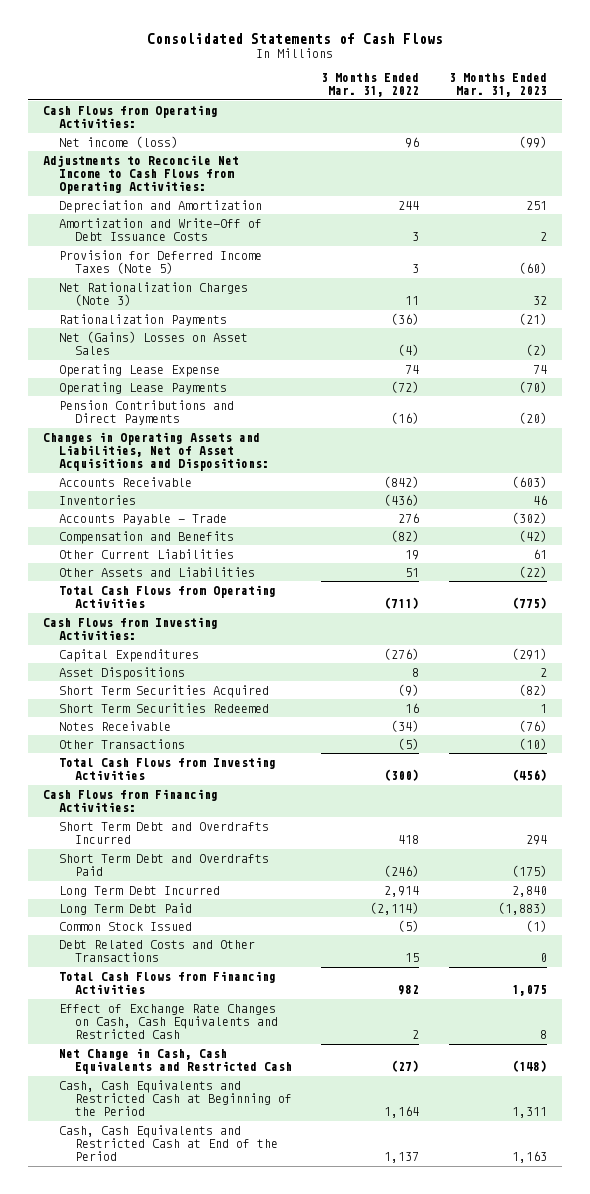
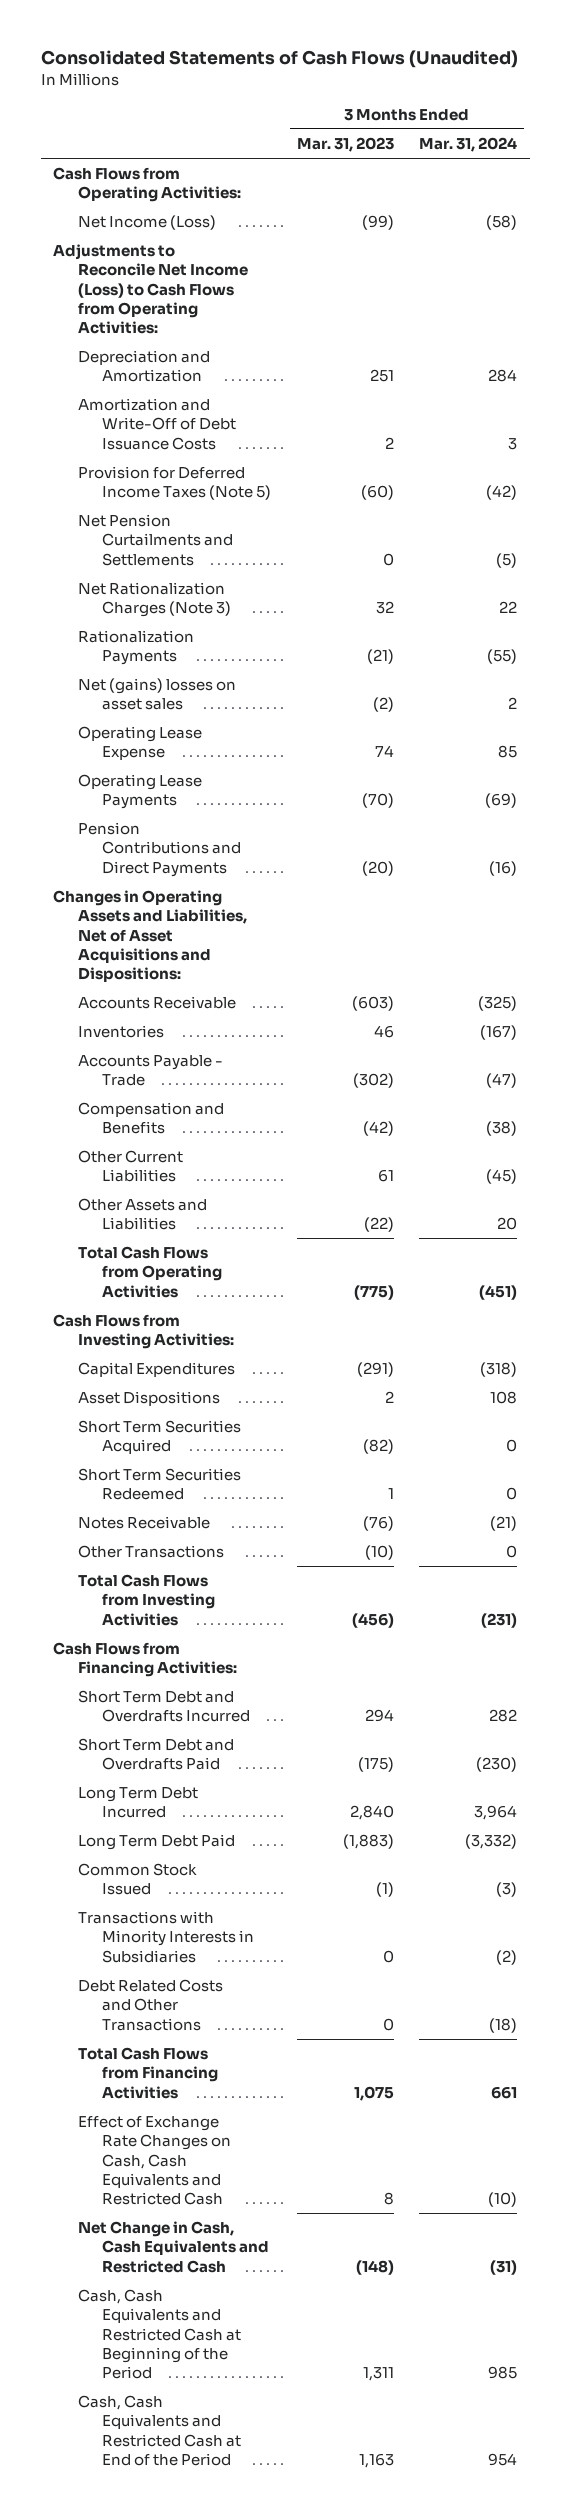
- Consolidated Statements of Cash Flows
+ Consolidated Statements of Cash Flows (Unaudited)
- | 3 Months Ended Mar. 31, 2022 | 3 Months Ended Mar. 31, 2023
+ | 3 Months Ended Mar. 31, 2023 | 3 Months Ended Mar. 31, 2024
- Net income (loss) | 96 | (99)
- Adjustments to Reconcile Net Income to Cash Flows from Operating Activities:
+ Net Income (Loss) | (99) | (58)
+ Adjustments to Reconcile Net Income (Loss) to Cash Flows from Operating Activities:
+ Net Pension Curtailments and Settlements | 0 | (5)
- Net (Gains) Losses on Asset Sales | (4) | (2)
+ Net (gains) losses on asset sales | (2) | 2
+ Transactions with Minority Interests in Subsidiaries | 0 | (2)

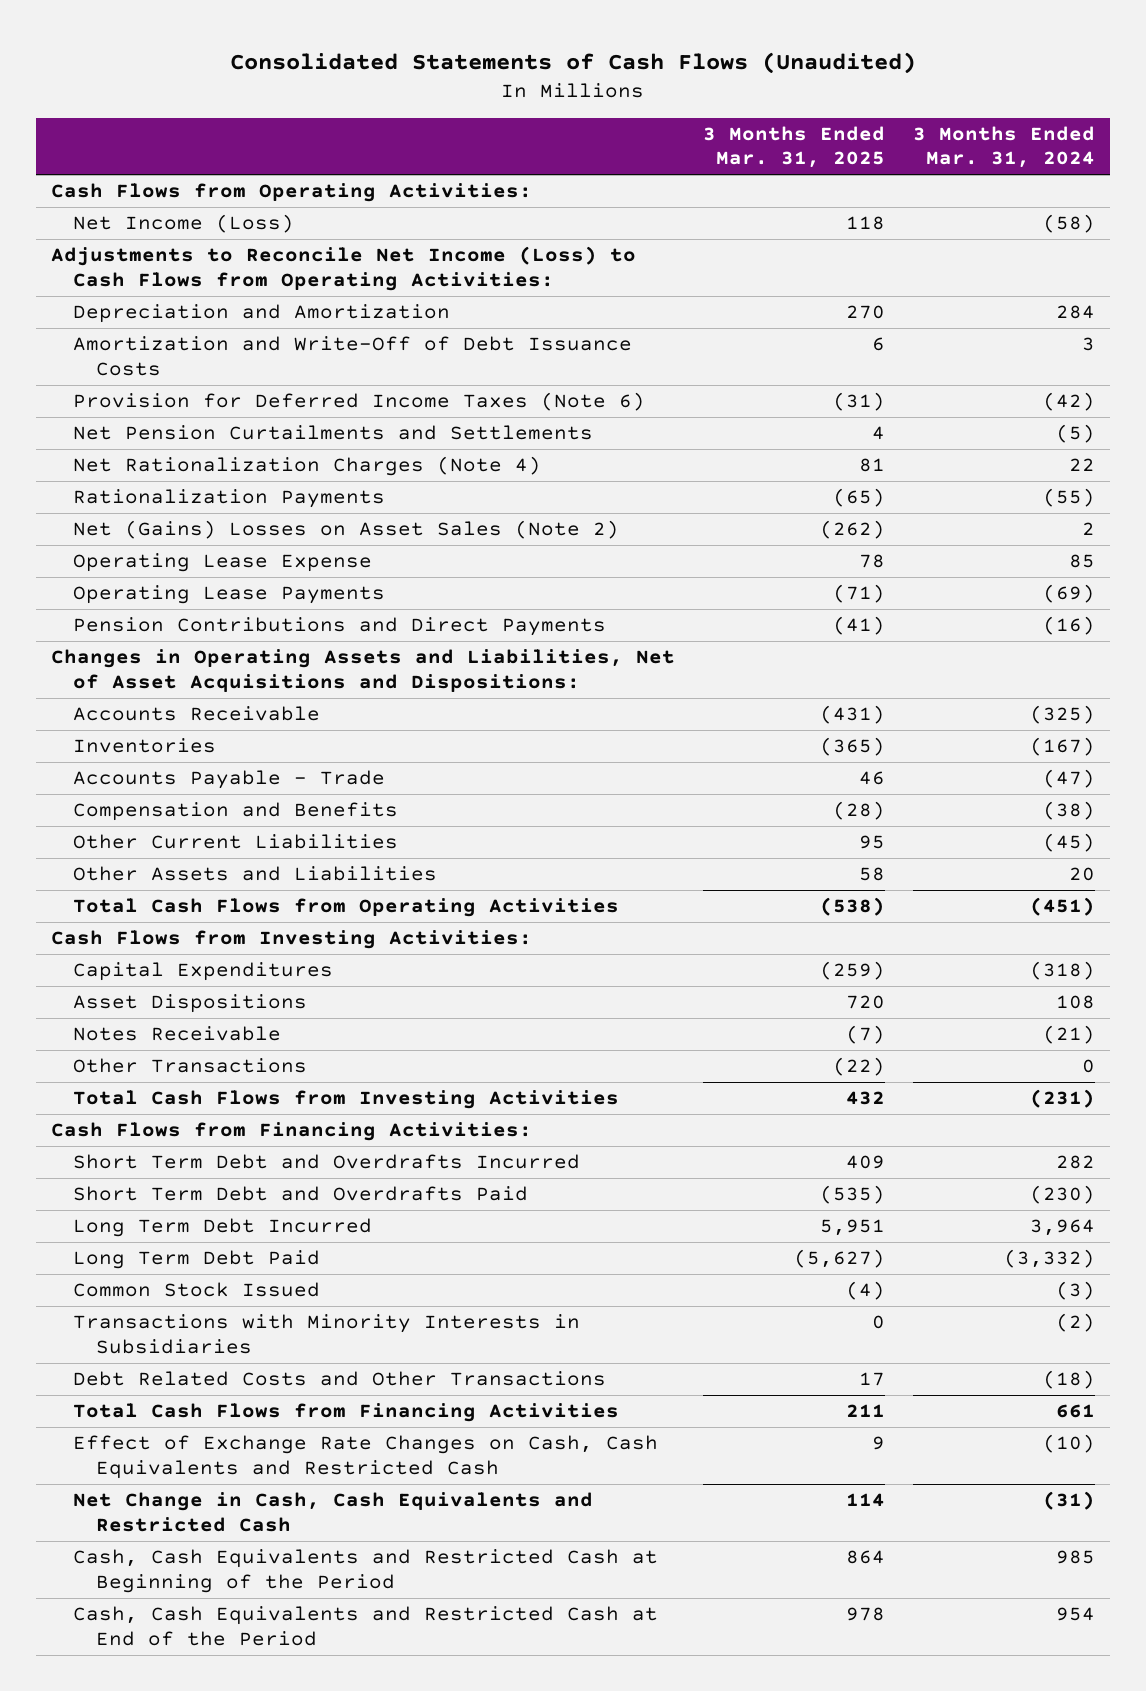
- | 3 Months Ended Mar. 31, 2023 | 3 Months Ended Mar. 31, 2024
+ | 3 Months Ended Mar. 31, 2025 | 3 Months Ended Mar. 31, 2024
- Provision for Deferred Income Taxes (Note 5) | (60) | (42)
+ Provision for Deferred Income Taxes (Note 6) | (31) | (42)
- Net Rationalization Charges (Note 3) | 32 | 22
+ Net Rationalization Charges (Note 4) | 81 | 22
- Net (gains) losses on asset sales | (2) | 2
+ Net (Gains) Losses on Asset Sales (Note 2) | (262) | 2
- Short Term Securities Acquired | (82) | 0
- Short Term Securities Redeemed | 1 | 0

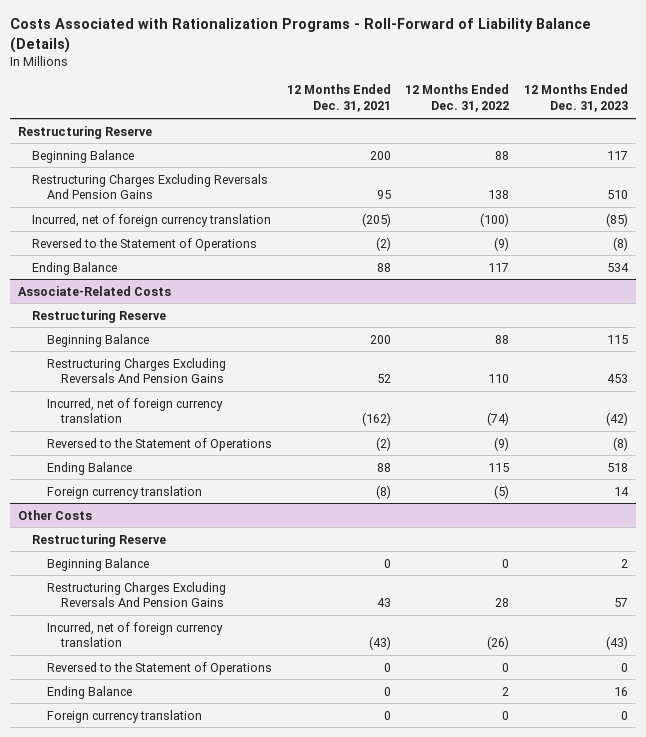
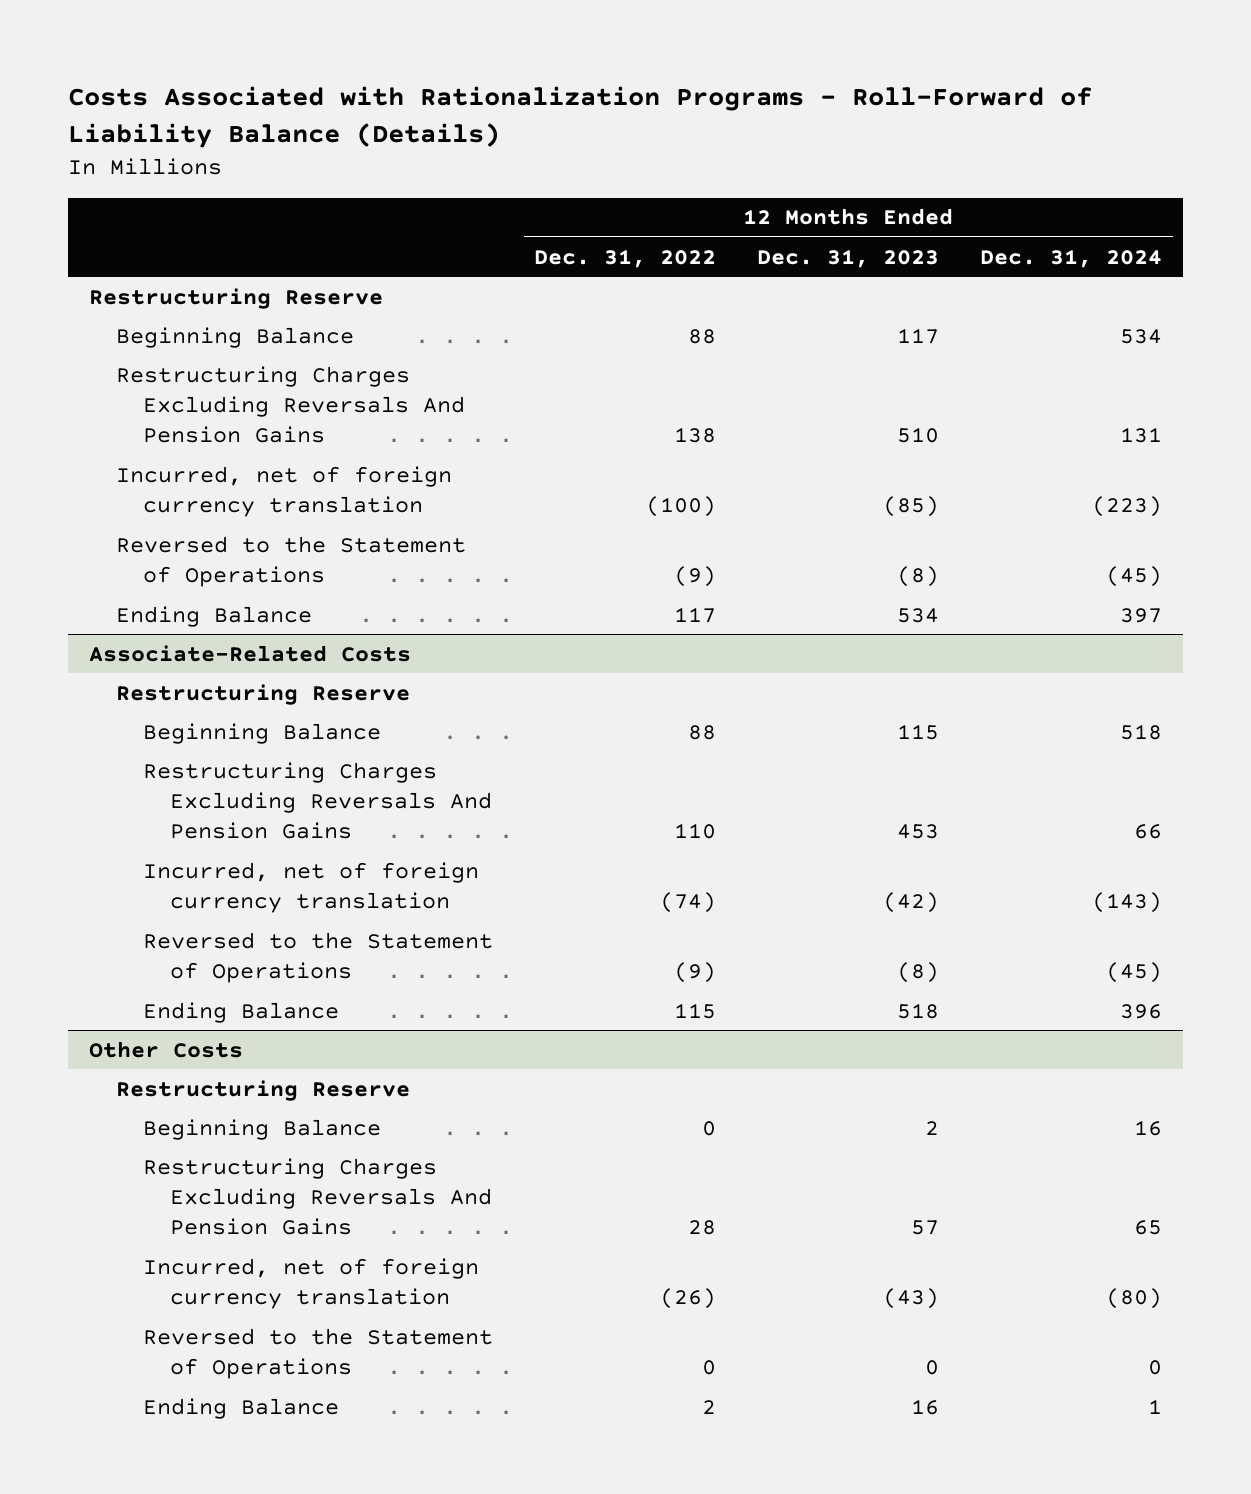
- | 12 Months Ended Dec. 31, 2021 | 12 Months Ended Dec. 31, 2022 | 12 Months Ended Dec. 31, 2023
+ | 12 Months Ended Dec. 31, 2022 | 12 Months Ended Dec. 31, 2023 | 12 Months Ended Dec. 31, 2024
@ Associate-Related Costs
- Foreign currency translation | (8) | (5) | 14
@ Other Costs
- Foreign currency translation | 0 | 0 | 0

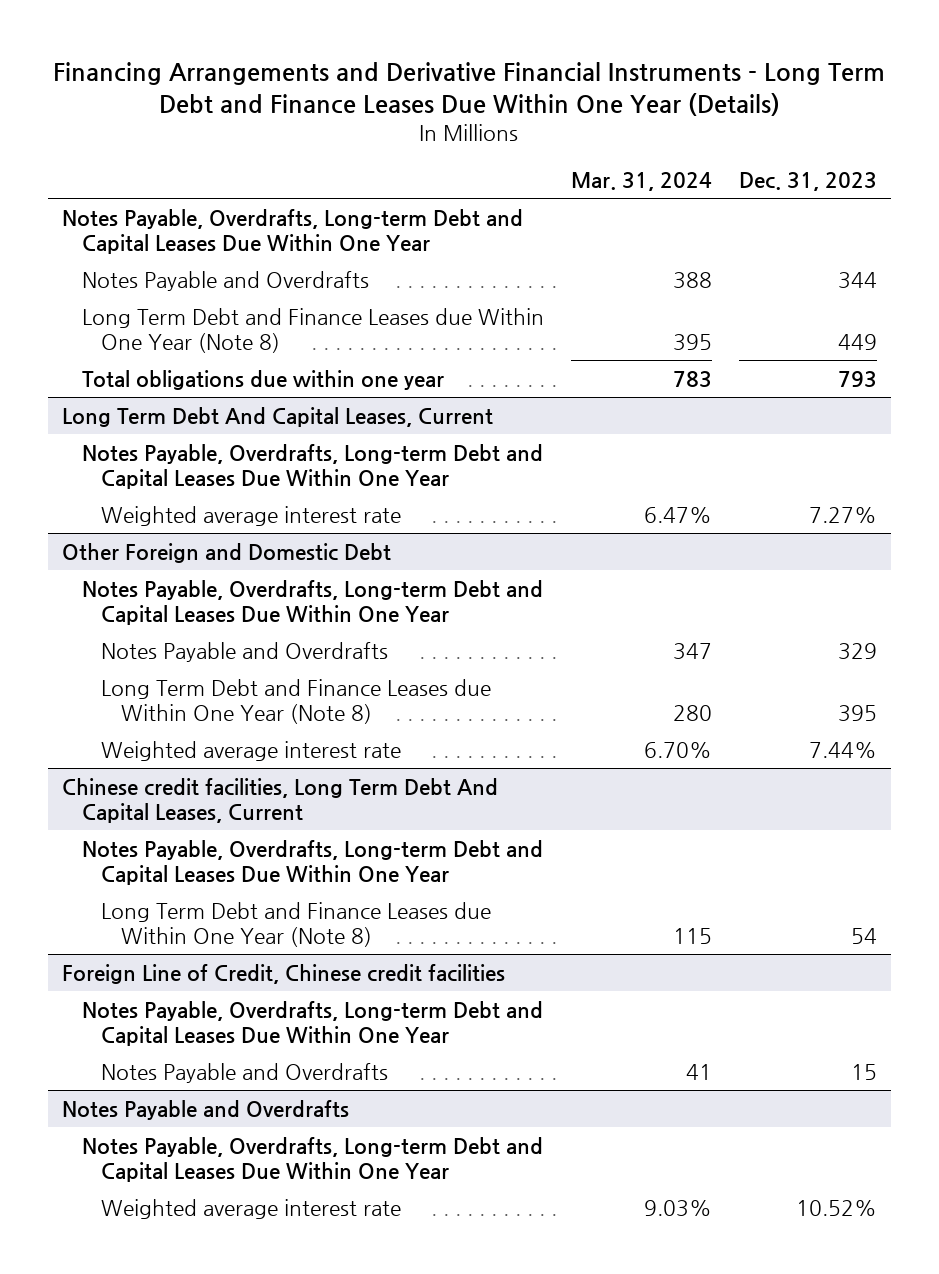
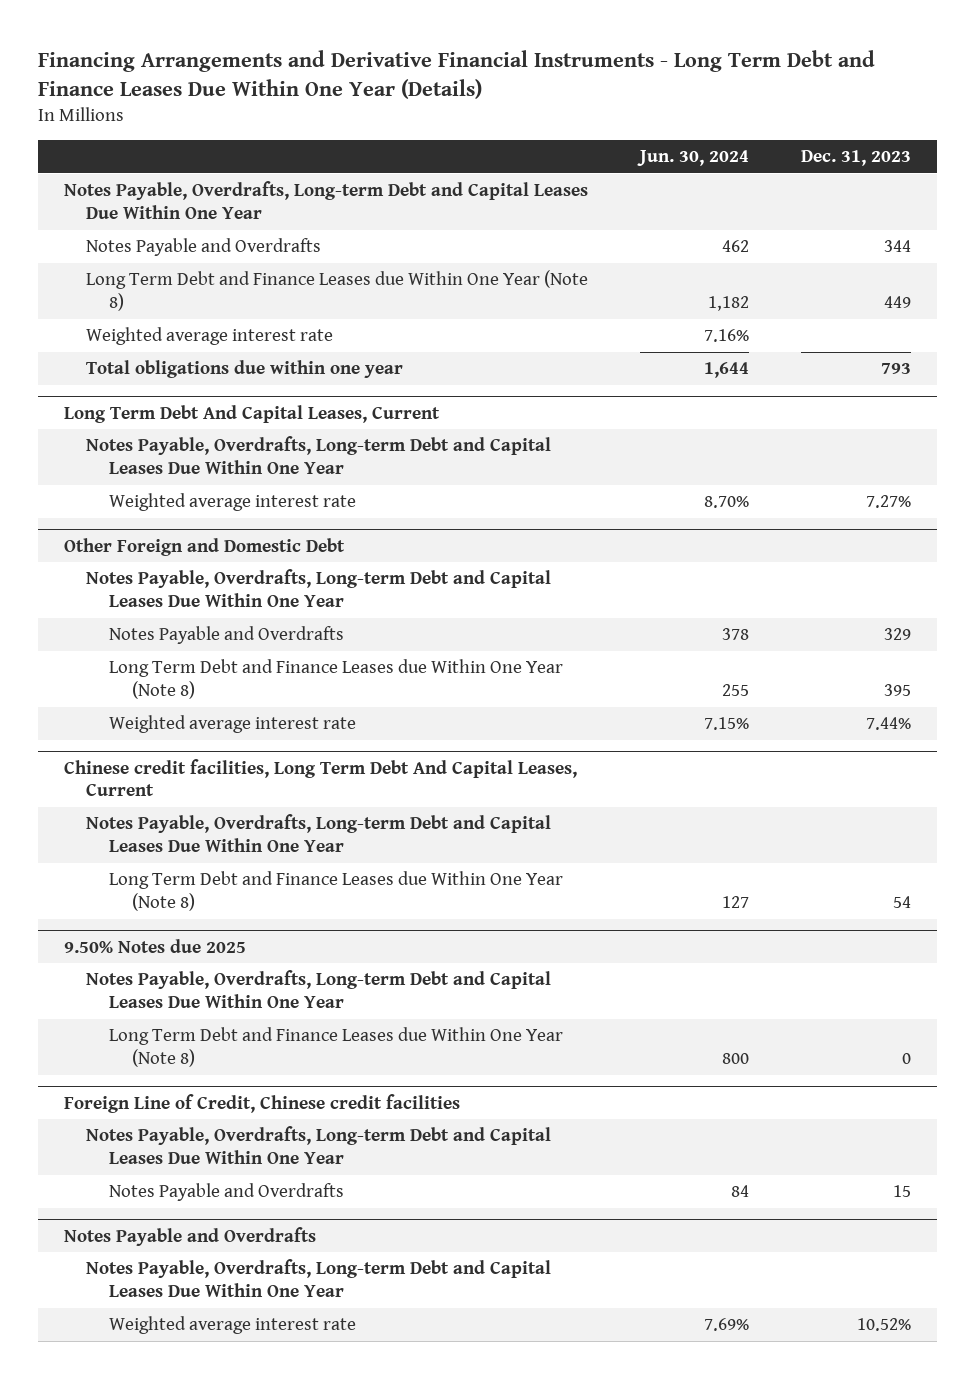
- | Mar. 31, 2024 | Dec. 31, 2023
+ | Jun. 30, 2024 | Dec. 31, 2023
+ Weighted average interest rate | 7.16% |
+ 9.50% Notes due 2025
+ Notes Payable, Overdrafts, Long-term Debt and Capital Leases Due Within One Year
+ Long Term Debt and Finance Leases due Within One Year (Note 8) | 800 | 0

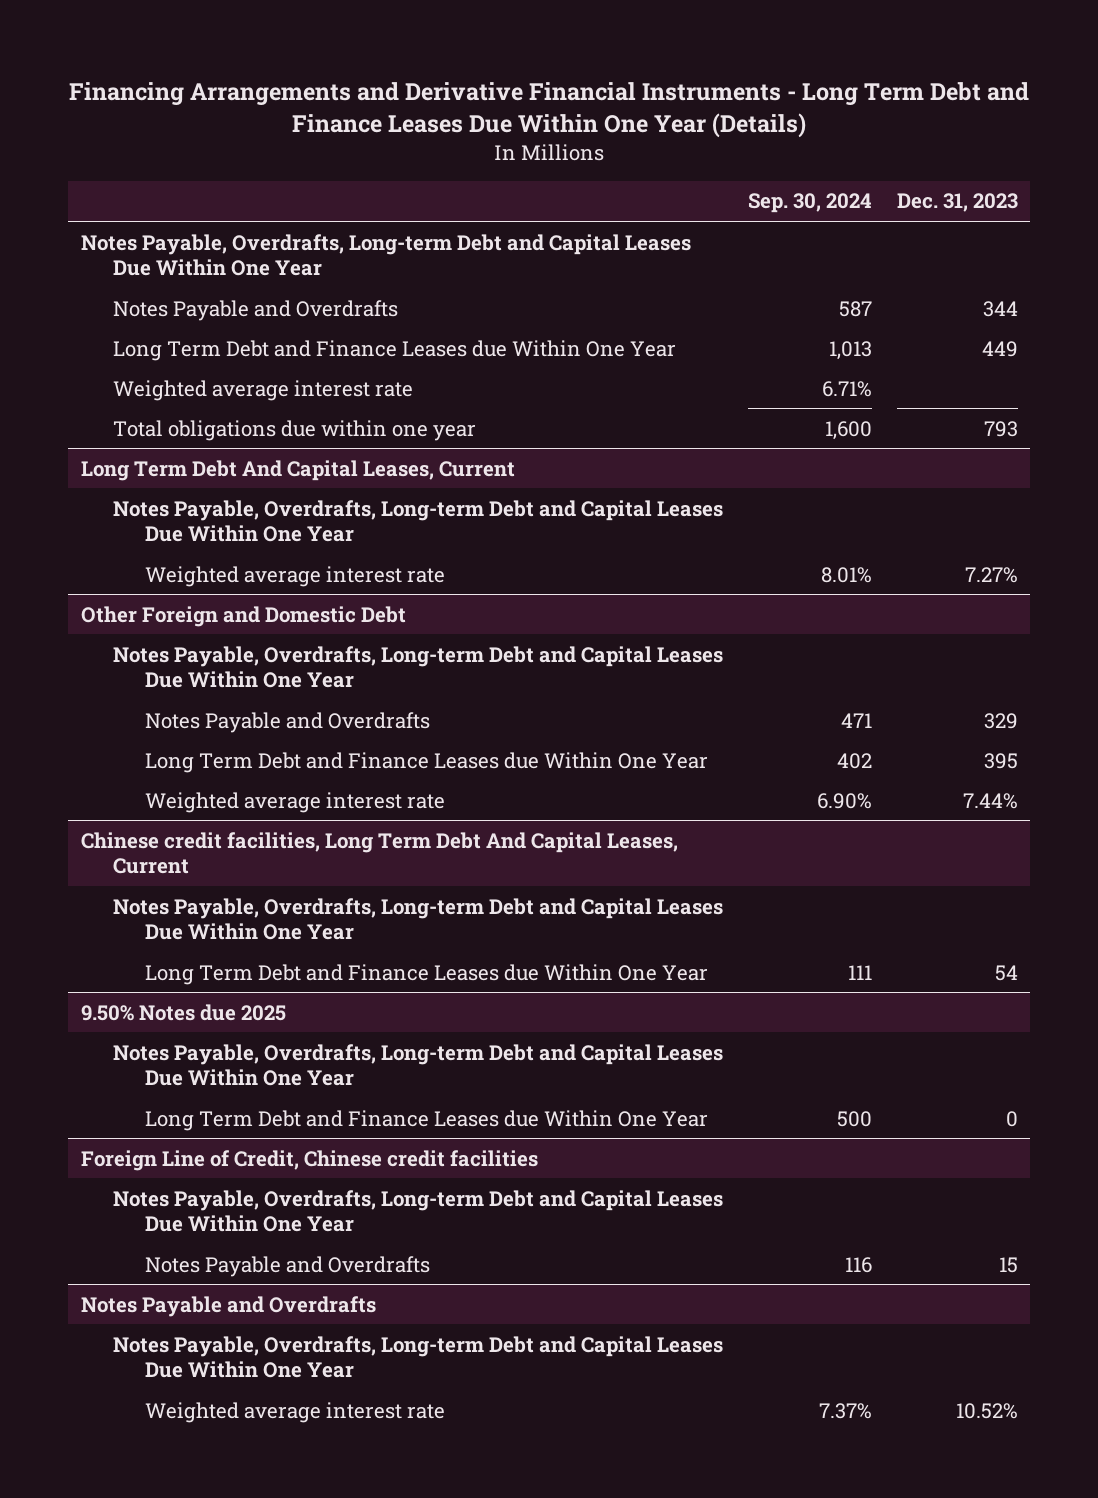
- | Jun. 30, 2024 | Dec. 31, 2023
+ | Sep. 30, 2024 | Dec. 31, 2023
- Long Term Debt and Finance Leases due Within One Year (Note 8) | 1,182 | 449
+ Long Term Debt and Finance Leases due Within One Year | 1,013 | 449
@ Other Foreign and Domestic Debt
- Long Term Debt and Finance Leases due Within One Year (Note 8) | 255 | 395
+ Long Term Debt and Finance Leases due Within One Year | 402 | 395
@ Chinese credit facilities, Long Term Debt And Capital Leases, Current
- Long Term Debt and Finance Leases due Within One Year (Note 8) | 127 | 54
+ Long Term Debt and Finance Leases due Within One Year | 111 | 54
@ 9.50% Notes due 2025
- Long Term Debt and Finance Leases due Within One Year (Note 8) | 800 | 0
+ Long Term Debt and Finance Leases due Within One Year | 500 | 0

